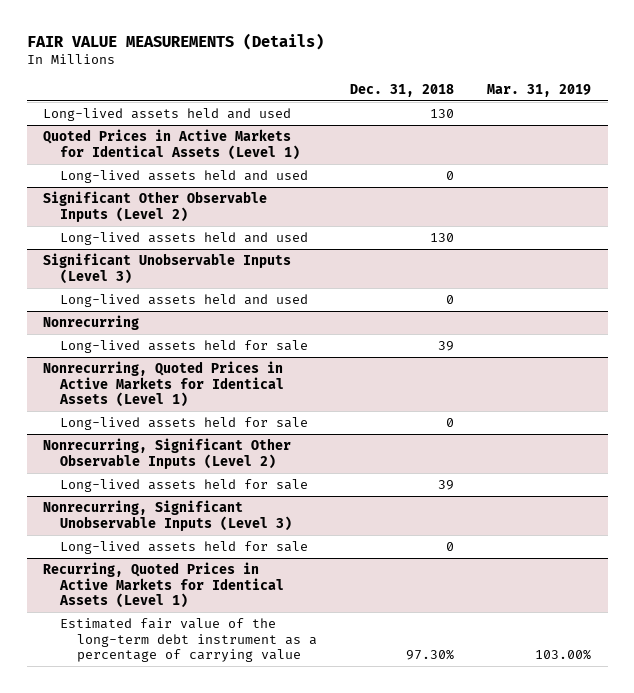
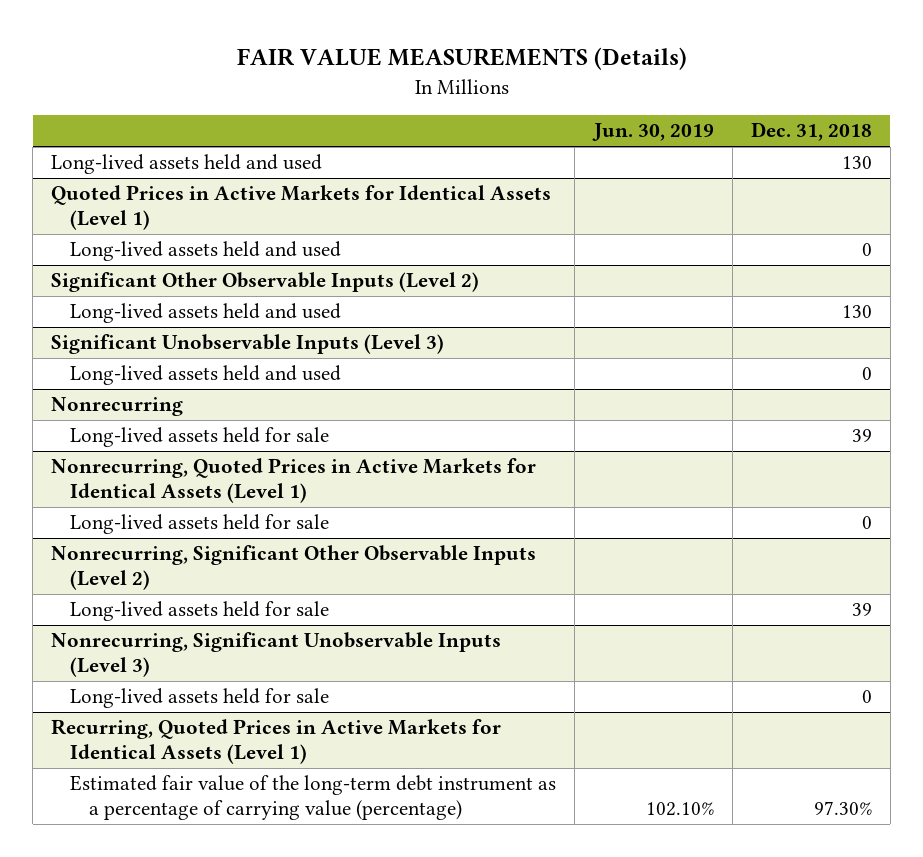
- | Dec. 31, 2018 | Mar. 31, 2019
+ | Jun. 30, 2019 | Dec. 31, 2018
@ Recurring, Quoted Prices in Active Markets for Identical Assets (Level 1)
- Estimated fair value of the long-term debt instrument as a percentage of carrying value | 97.30% | 103.00%
+ Estimated fair value of the long-term debt instrument as a percentage of carrying value (percentage) | 102.10% | 97.30%

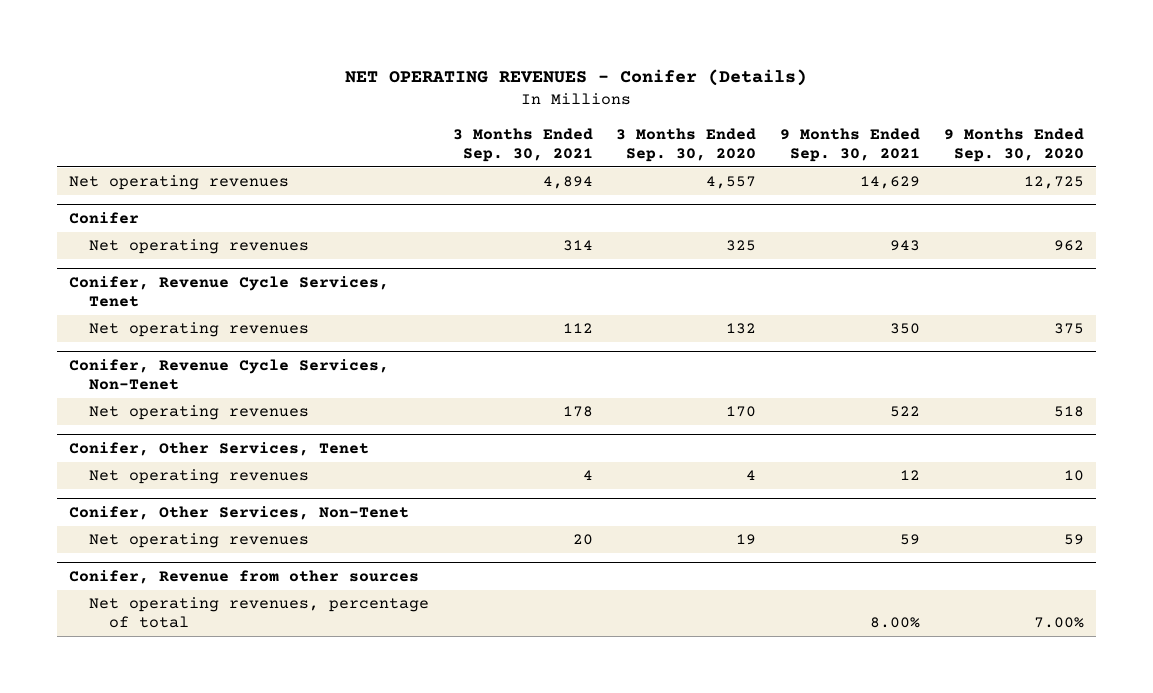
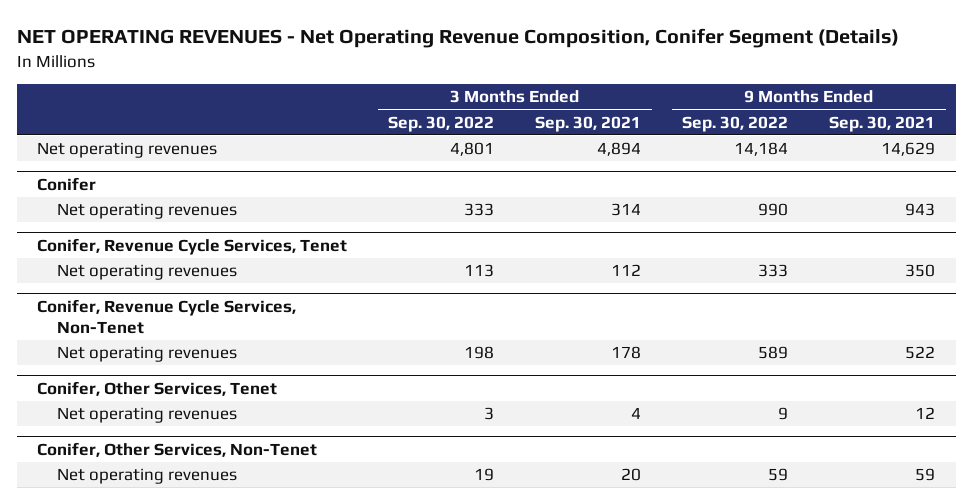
- NET OPERATING REVENUES - Conifer (Details)
+ NET OPERATING REVENUES - Net Operating Revenue Composition, Conifer Segment (Details)
- | 3 Months Ended Sep. 30, 2021 | 3 Months Ended Sep. 30, 2020 | 9 Months Ended Sep. 30, 2021 | 9 Months Ended Sep. 30, 2020
+ | 3 Months Ended Sep. 30, 2022 | 3 Months Ended Sep. 30, 2021 | 9 Months Ended Sep. 30, 2022 | 9 Months Ended Sep. 30, 2021
- Conifer, Revenue from other sources
- Net operating revenues, percentage of total | | | 8.00% | 7.00%

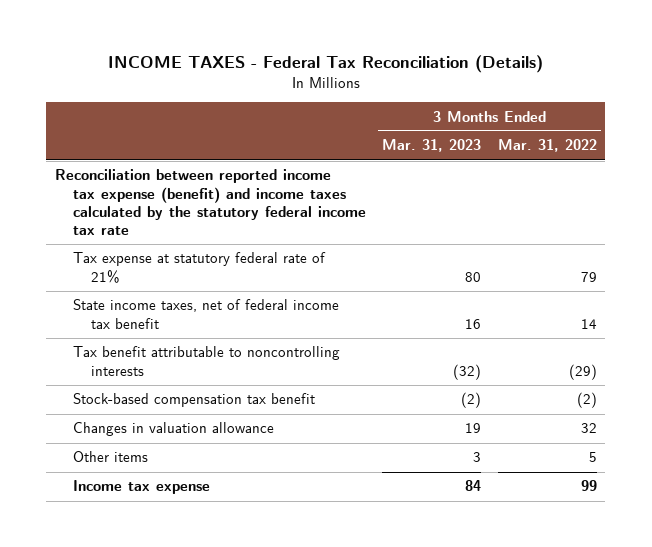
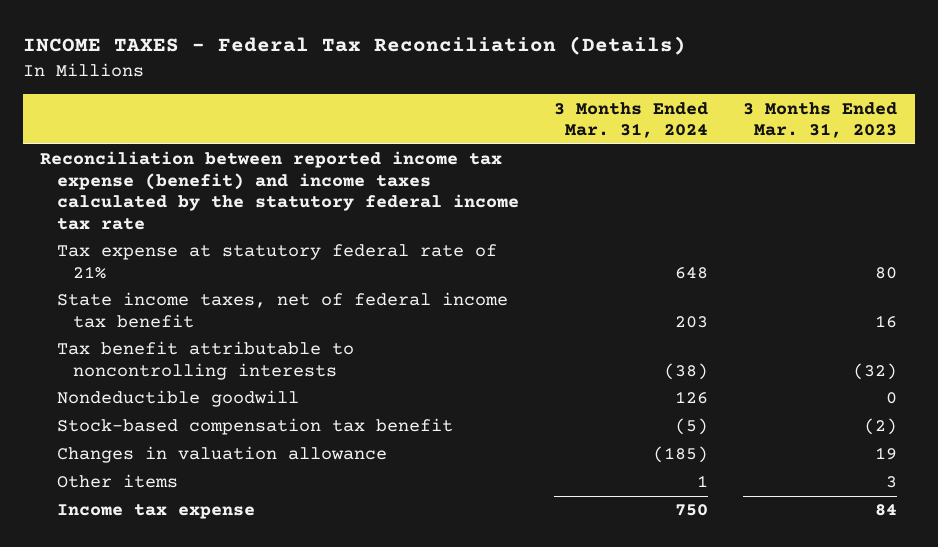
- | 3 Months Ended Mar. 31, 2023 | 3 Months Ended Mar. 31, 2022
+ | 3 Months Ended Mar. 31, 2024 | 3 Months Ended Mar. 31, 2023
+ Nondeductible goodwill | 126 | 0

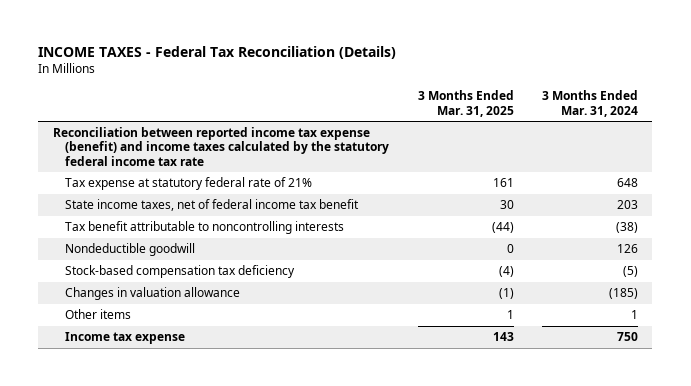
- | 3 Months Ended Mar. 31, 2024 | 3 Months Ended Mar. 31, 2023
+ | 3 Months Ended Mar. 31, 2025 | 3 Months Ended Mar. 31, 2024
- Stock-based compensation tax benefit | (5) | (2)
+ Stock-based compensation tax deficiency | (4) | (5)

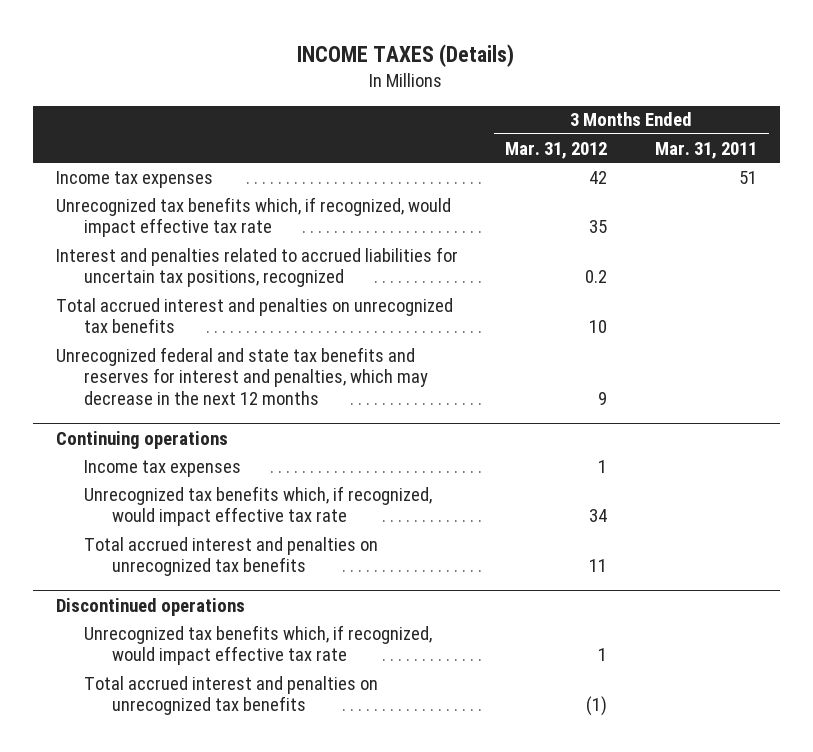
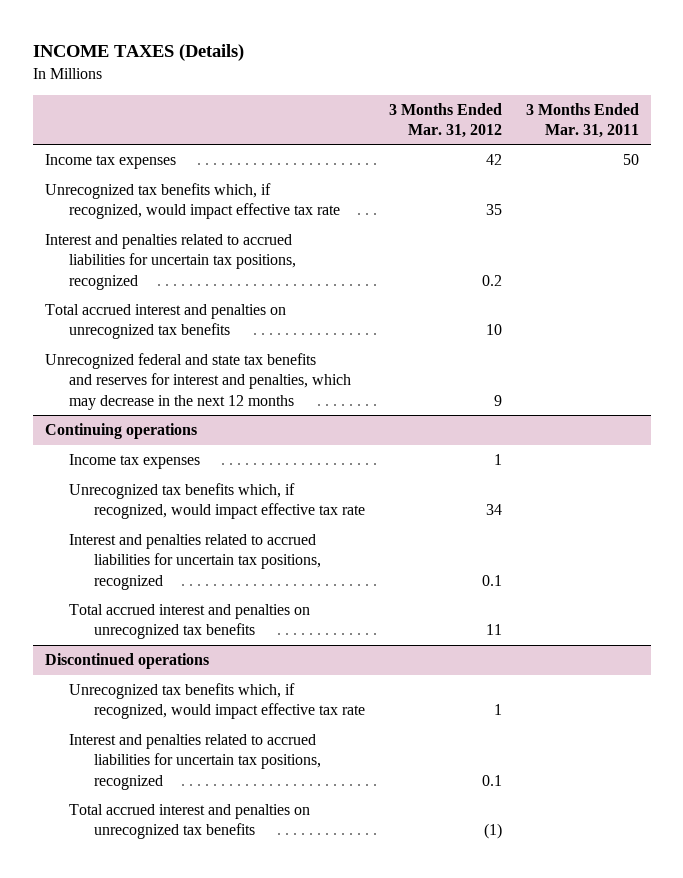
- Income tax expenses | 42 | 51
+ Income tax expenses | 42 | 50
@ Continuing operations
+ Interest and penalties related to accrued liabilities for uncertain tax positions, recognized | 0.1 |
@ Discontinued operations
+ Interest and penalties related to accrued liabilities for uncertain tax positions, recognized | 0.1 |

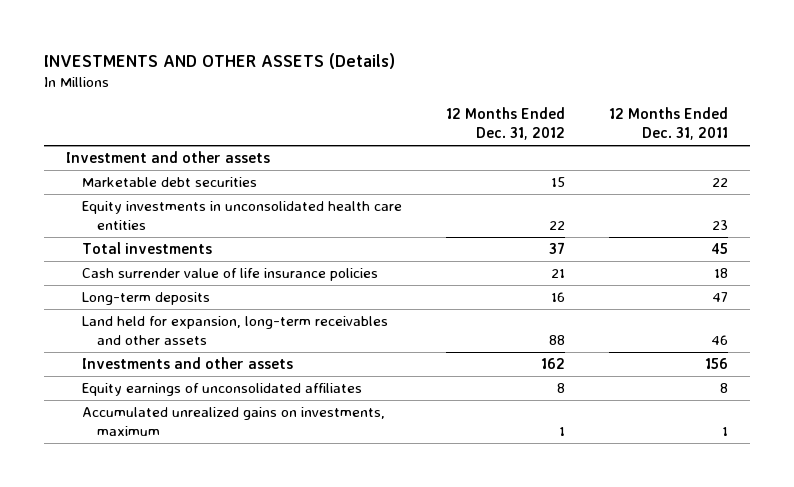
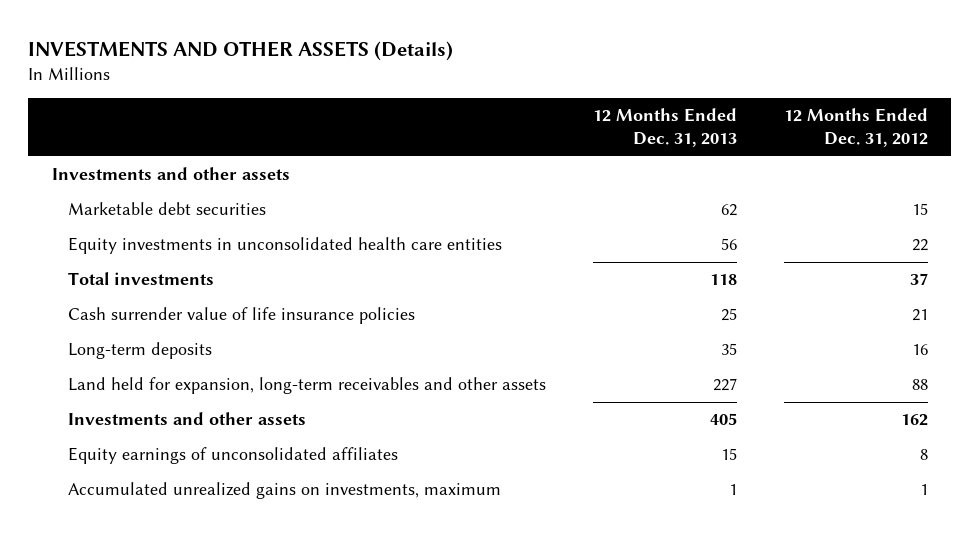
- | 12 Months Ended Dec. 31, 2012 | 12 Months Ended Dec. 31, 2011
+ | 12 Months Ended Dec. 31, 2013 | 12 Months Ended Dec. 31, 2012
- Investment and other assets
+ Investments and other assets

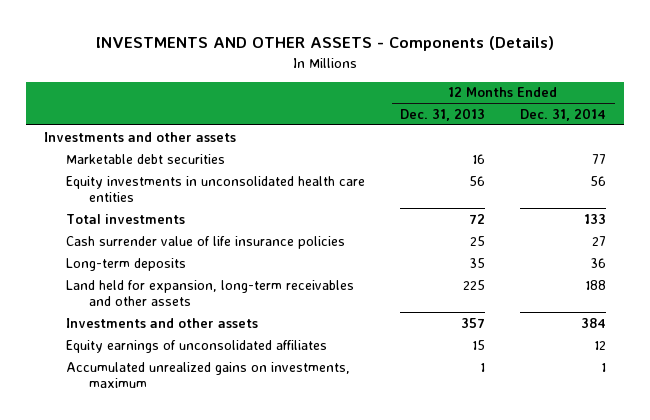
- INVESTMENTS AND OTHER ASSETS (Details)
+ INVESTMENTS AND OTHER ASSETS - Components (Details)
- | 12 Months Ended Dec. 31, 2013 | 12 Months Ended Dec. 31, 2012
+ | 12 Months Ended Dec. 31, 2013 | 12 Months Ended Dec. 31, 2014
- Marketable debt securities | 62 | 15
+ Marketable debt securities | 16 | 77
- Total investments | 118 | 37
+ Total investments | 72 | 133
- Land held for expansion, long-term receivables and other assets | 227 | 88
- Investments and other assets | 405 | 162
+ Land held for expansion, long-term receivables and other assets | 225 | 188
+ Investments and other assets | 357 | 384

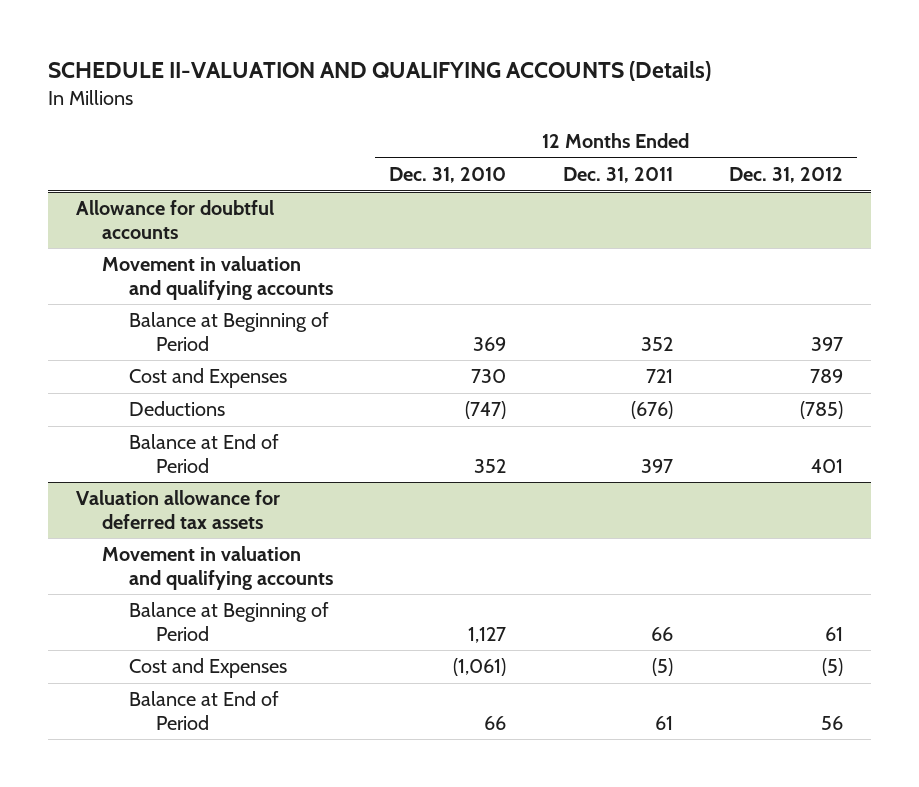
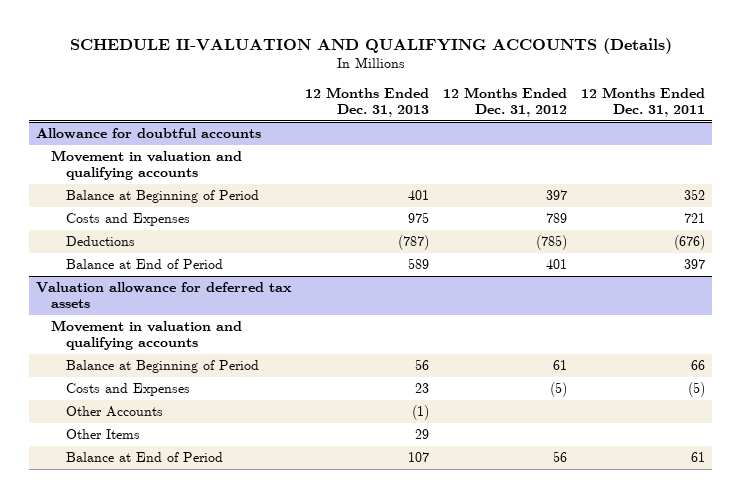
- | 12 Months Ended Dec. 31, 2010 | 12 Months Ended Dec. 31, 2011 | 12 Months Ended Dec. 31, 2012
+ | 12 Months Ended Dec. 31, 2013 | 12 Months Ended Dec. 31, 2012 | 12 Months Ended Dec. 31, 2011
@ Allowance for doubtful accounts
- Cost and Expenses | 730 | 721 | 789
+ Costs and Expenses | 975 | 789 | 721
@ Valuation allowance for deferred tax assets
- Cost and Expenses | (1,061) | (5) | (5)
+ Costs and Expenses | 23 | (5) | (5)
+ Other Accounts | (1) | |
+ Other Items | 29 | |

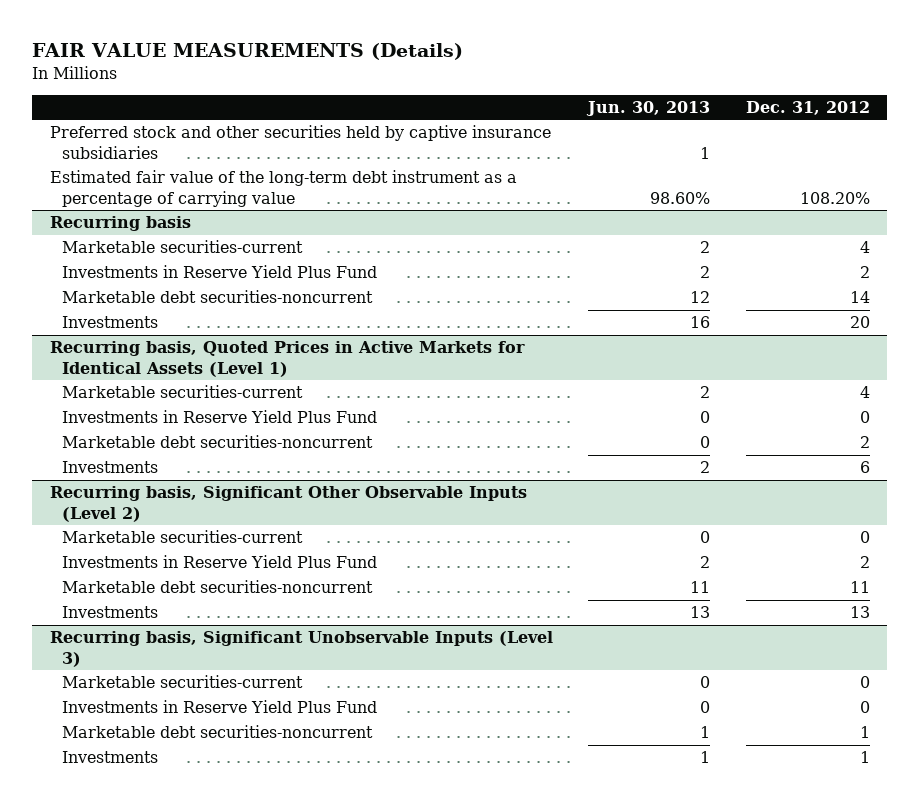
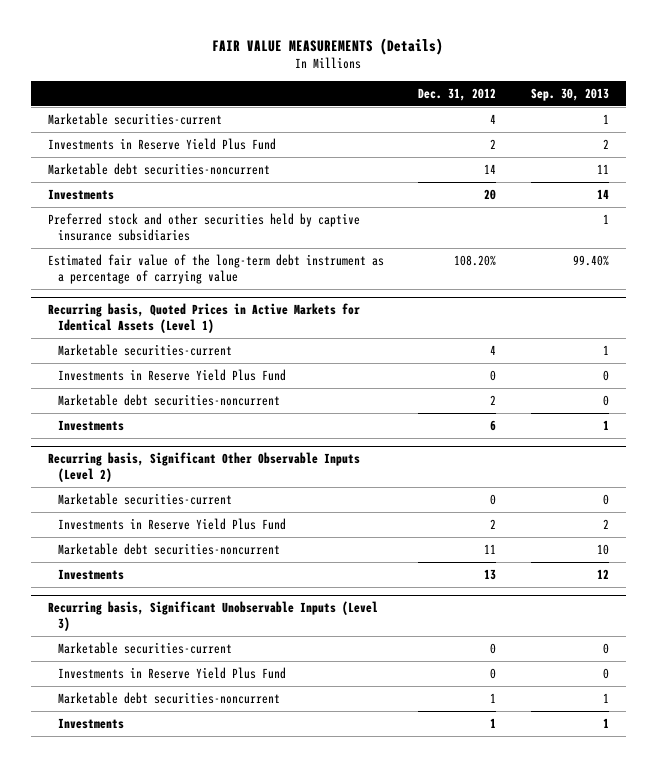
- | Jun. 30, 2013 | Dec. 31, 2012
+ | Dec. 31, 2012 | Sep. 30, 2013
- Recurring basis
moved down: Preferred stock and other securities held by captive insurance subsidiaries | | 1
moved down: Estimated fair value of the long-term debt instrument as a percentage of carrying value | 108.20% | 99.40%

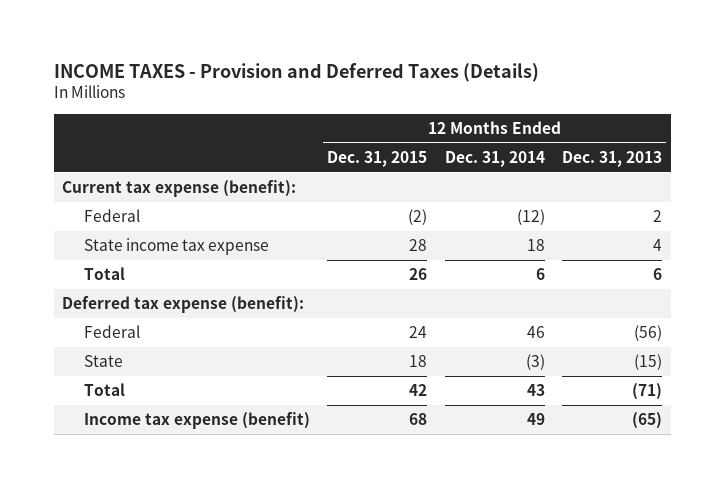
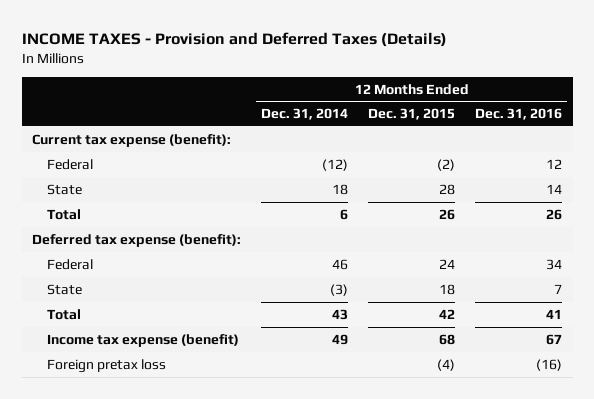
- | 12 Months Ended Dec. 31, 2015 | 12 Months Ended Dec. 31, 2014 | 12 Months Ended Dec. 31, 2013
+ | 12 Months Ended Dec. 31, 2014 | 12 Months Ended Dec. 31, 2015 | 12 Months Ended Dec. 31, 2016
- State income tax expense | 28 | 18 | 4
+ State | 18 | 28 | 14
+ Foreign pretax loss | | (4) | (16)

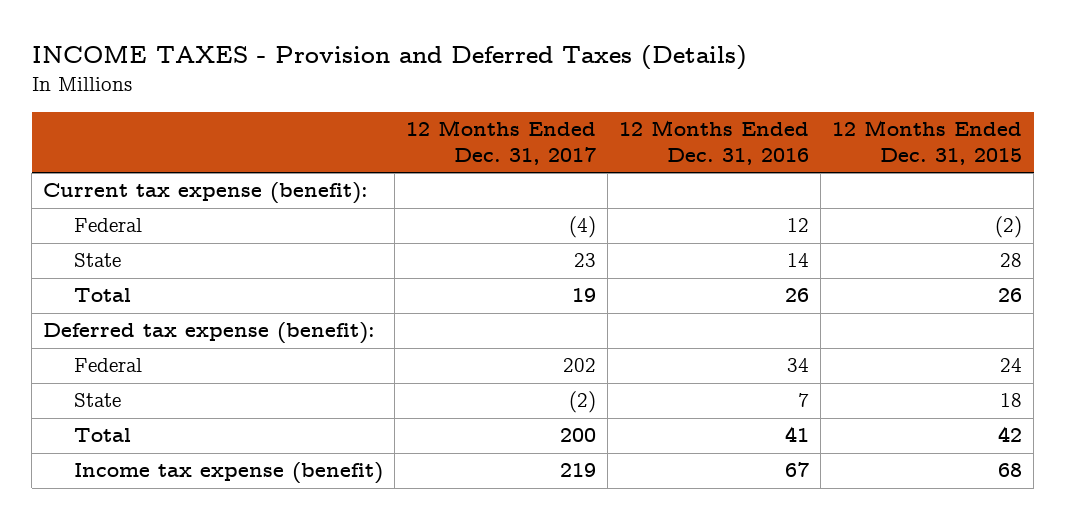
- | 12 Months Ended Dec. 31, 2014 | 12 Months Ended Dec. 31, 2015 | 12 Months Ended Dec. 31, 2016
+ | 12 Months Ended Dec. 31, 2017 | 12 Months Ended Dec. 31, 2016 | 12 Months Ended Dec. 31, 2015
- Foreign pretax loss | | (4) | (16)

